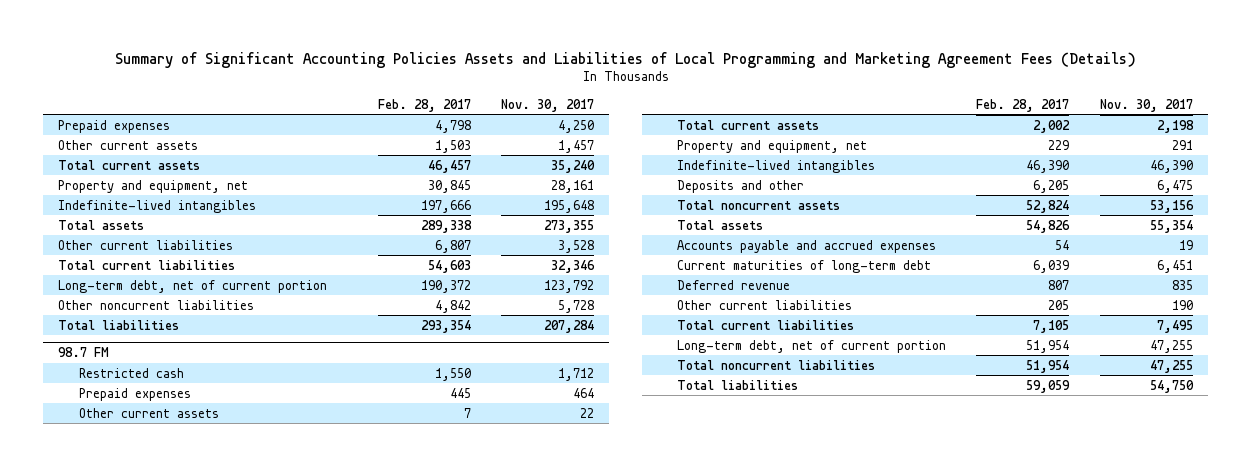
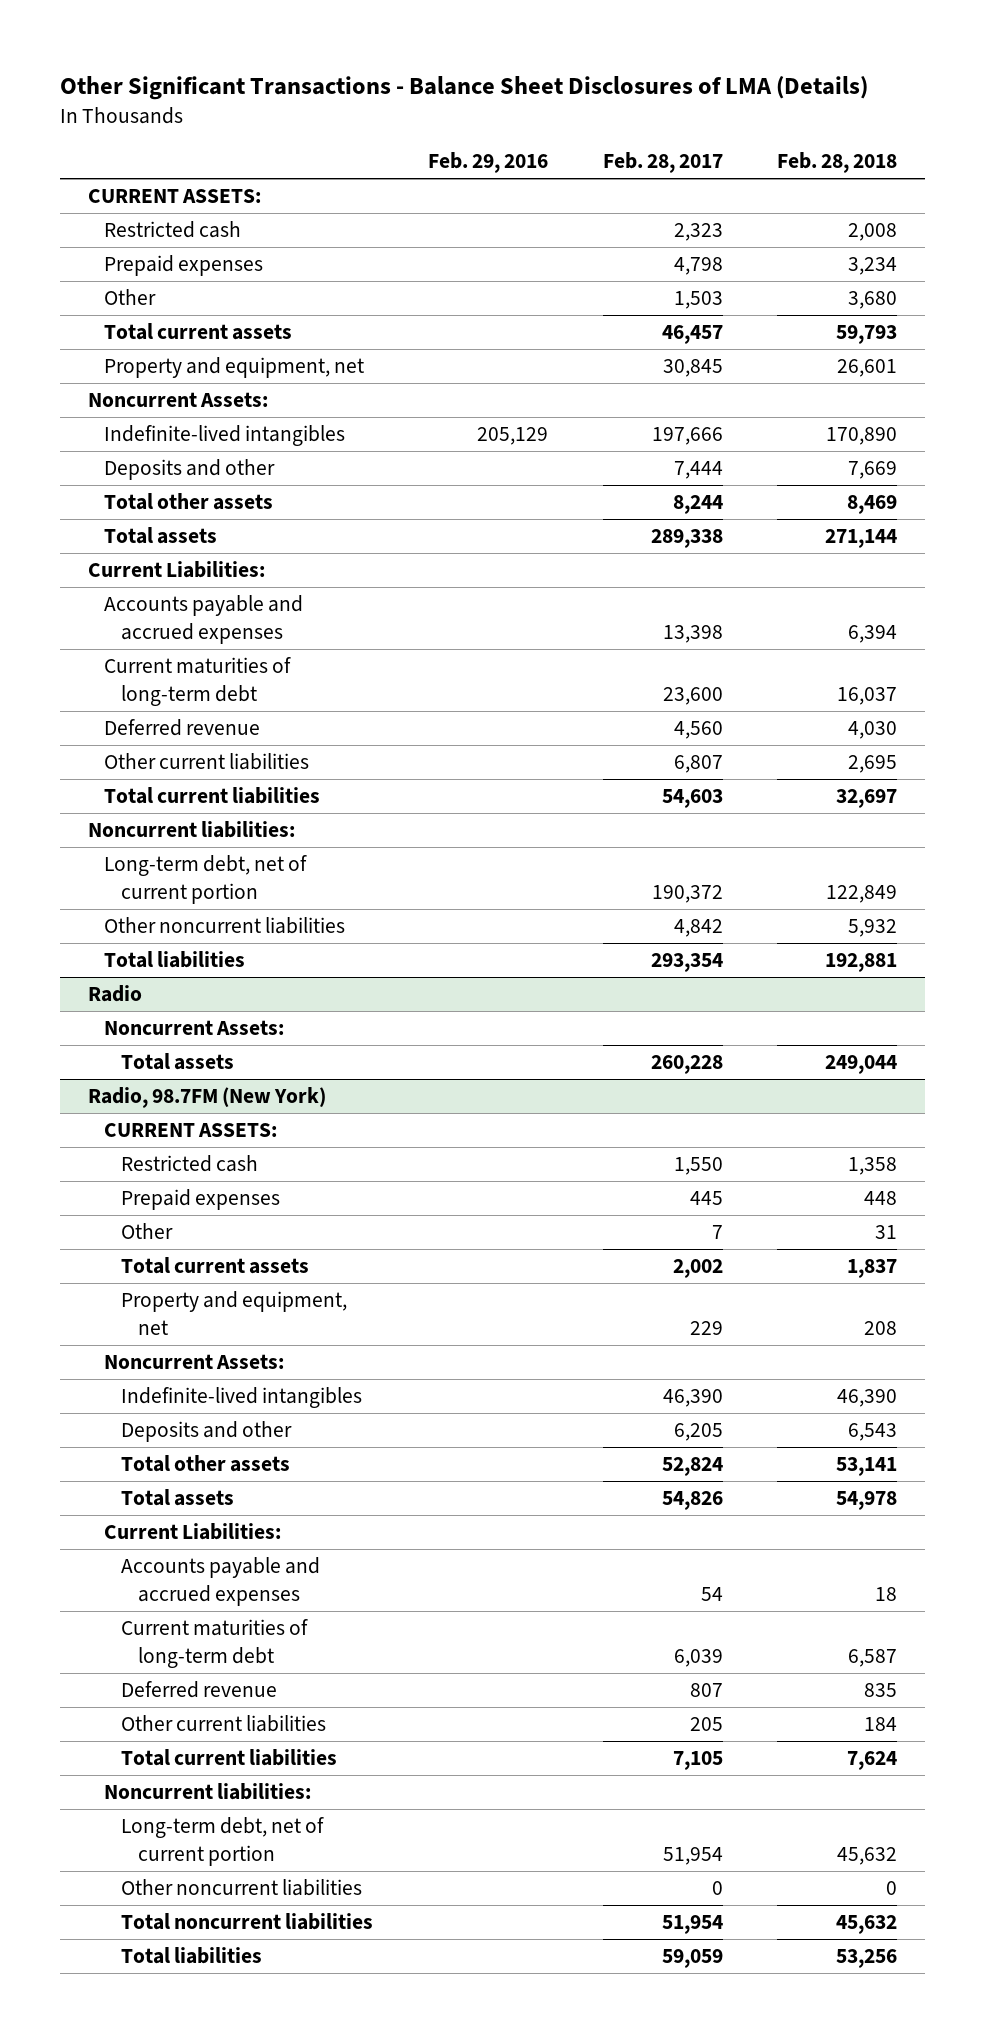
- Summary of Significant Accounting Policies Assets and Liabilities of Local Programming and Marketing Agreement Fees (Details)
+ Other Significant Transactions - Balance Sheet Disclosures of LMA (Details)
- | Feb. 28, 2017 | Nov. 30, 2017
+ | Feb. 29, 2016 | Feb. 28, 2017 | Feb. 28, 2018
+ CURRENT ASSETS:
+ Restricted cash | | 2,323 | 2,008
- Other current assets | 1,503 | 1,457
+ Other | | 1,503 | 3,680
+ Noncurrent Assets:
+ Deposits and other | | 7,444 | 7,669
+ Total other assets | | 8,244 | 8,469
+ Current Liabilities:
+ Accounts payable and accrued expenses | | 13,398 | 6,394
+ Current maturities of long-term debt | | 23,600 | 16,037
+ Deferred revenue | | 4,560 | 4,030
+ Noncurrent liabilities:
- 98.7 FM
+ Radio
+ Noncurrent Assets:
+ Total assets | | 260,228 | 249,044
+ Radio, 98.7FM (New York)
+ CURRENT ASSETS:
- Other current assets | 7 | 22
+ Other | | 7 | 31
+ Noncurrent Assets:
- Total noncurrent assets | 52,824 | 53,156
+ Total other assets | | 52,824 | 53,141
+ Current Liabilities:
+ Noncurrent liabilities:
+ Other noncurrent liabilities | | 0 | 0

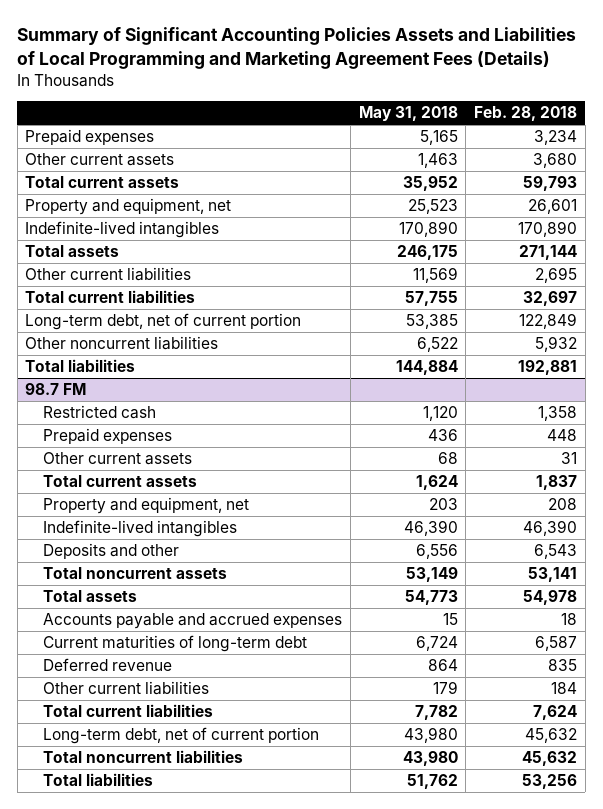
- Other Significant Transactions - Balance Sheet Disclosures of LMA (Details)
+ Summary of Significant Accounting Policies Assets and Liabilities of Local Programming and Marketing Agreement Fees (Details)
- | Feb. 29, 2016 | Feb. 28, 2017 | Feb. 28, 2018
+ | May 31, 2018 | Feb. 28, 2018
- CURRENT ASSETS:
- Restricted cash | | 2,323 | 2,008
- Other | | 1,503 | 3,680
+ Other current assets | 1,463 | 3,680
- Noncurrent Assets:
- Deposits and other | | 7,444 | 7,669
- Total other assets | | 8,244 | 8,469
- Current Liabilities:
- Accounts payable and accrued expenses | | 13,398 | 6,394
- Current maturities of long-term debt | | 23,600 | 16,037
- Deferred revenue | | 4,560 | 4,030
- Noncurrent liabilities:
- Radio
- Noncurrent Assets:
- Total assets | | 260,228 | 249,044
- Radio, 98.7FM (New York)
- CURRENT ASSETS:
+ 98.7 FM
- Other | | 7 | 31
+ Other current assets | 68 | 31
- Noncurrent Assets:
- Total other assets | | 52,824 | 53,141
+ Total noncurrent assets | 53,149 | 53,141
- Current Liabilities:
- Noncurrent liabilities:
- Other noncurrent liabilities | | 0 | 0

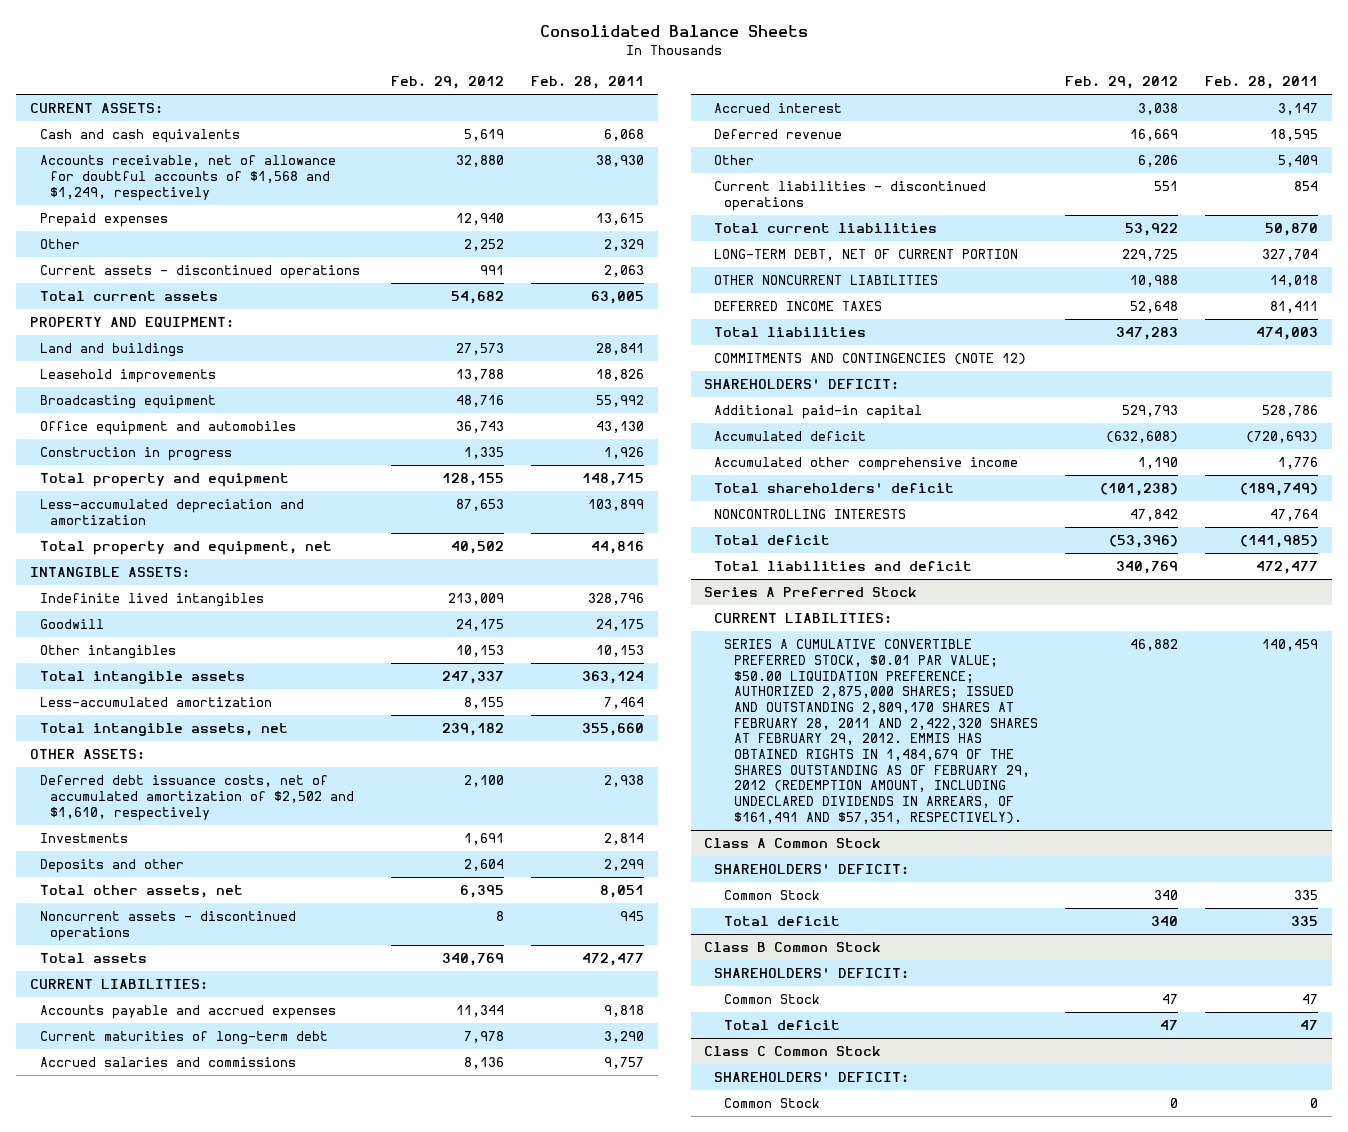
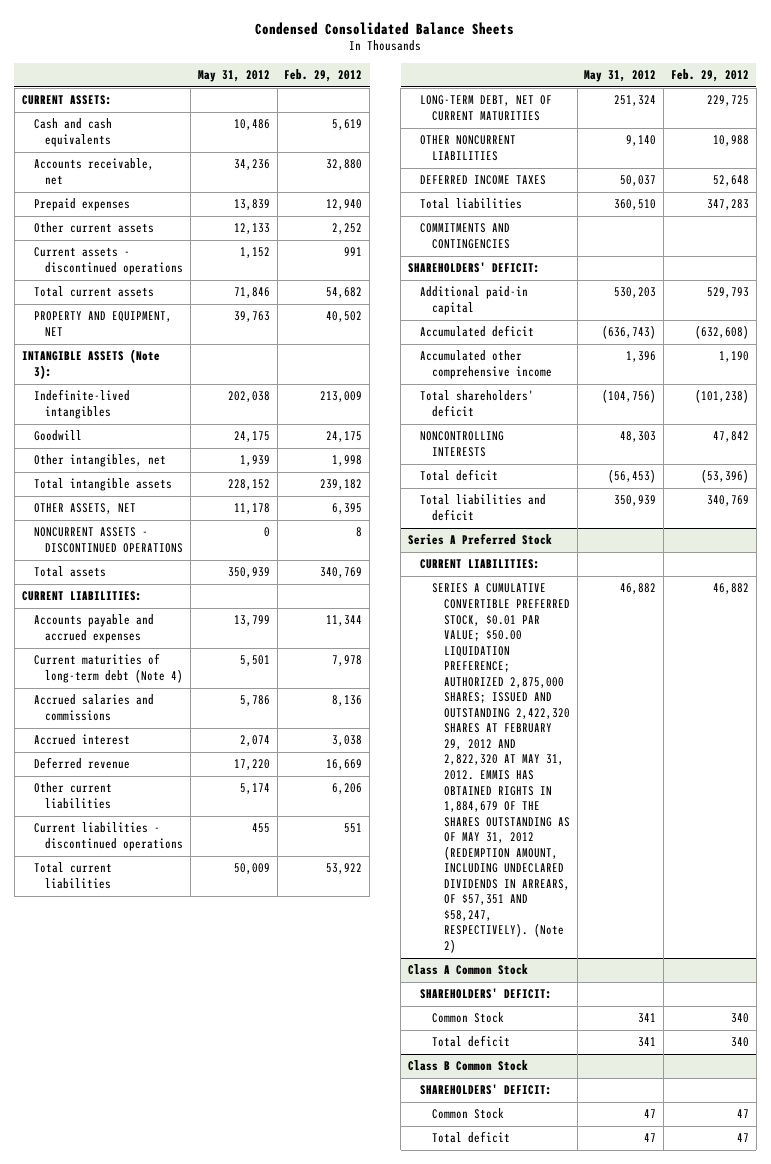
- Consolidated Balance Sheets
+ Condensed Consolidated Balance Sheets
- | Feb. 29, 2012 | Feb. 28, 2011
+ | May 31, 2012 | Feb. 29, 2012
- Accounts receivable, net of allowance for doubtful accounts of $1,568 and $1,249, respectively | 32,880 | 38,930
+ Accounts receivable, net | 34,236 | 32,880
- Other | 2,252 | 2,329
+ Other current assets | 12,133 | 2,252
- PROPERTY AND EQUIPMENT:
- Land and buildings | 27,573 | 28,841
- Leasehold improvements | 13,788 | 18,826
- Broadcasting equipment | 48,716 | 55,992
- Office equipment and automobiles | 36,743 | 43,130
- Construction in progress | 1,335 | 1,926
- Total property and equipment | 128,155 | 148,715
- Less-accumulated depreciation and amortization | 87,653 | 103,899
- Total property and equipment, net | 40,502 | 44,816
- INTANGIBLE ASSETS:
- Indefinite lived intangibles | 213,009 | 328,796
+ PROPERTY AND EQUIPMENT, NET | 39,763 | 40,502
+ INTANGIBLE ASSETS (Note 3):
+ Indefinite-lived intangibles | 202,038 | 213,009
- Other intangibles | 10,153 | 10,153
- Total intangible assets | 247,337 | 363,124
- Less-accumulated amortization | 8,155 | 7,464
- Total intangible assets, net | 239,182 | 355,660
- OTHER ASSETS:
- Deferred debt issuance costs, net of accumulated amortization of $2,502 and $1,610, respectively | 2,100 | 2,938
- Investments | 1,691 | 2,814
- Deposits and other | 2,604 | 2,299
- Total other assets, net | 6,395 | 8,051
- Noncurrent assets - discontinued operations | 8 | 945
+ Other intangibles, net | 1,939 | 1,998
+ Total intangible assets | 228,152 | 239,182
+ OTHER ASSETS, NET | 11,178 | 6,395
+ NONCURRENT ASSETS - DISCONTINUED OPERATIONS | 0 | 8
- Current maturities of long-term debt | 7,978 | 3,290
+ Current maturities of long-term debt (Note 4) | 5,501 | 7,978
- Other | 6,206 | 5,409
+ Other current liabilities | 5,174 | 6,206
- LONG-TERM DEBT, NET OF CURRENT PORTION | 229,725 | 327,704
+ LONG-TERM DEBT, NET OF CURRENT MATURITIES | 251,324 | 229,725
- COMMITMENTS AND CONTINGENCIES (NOTE 12)
+ COMMITMENTS AND CONTINGENCIES
@ Series A Preferred Stock
- SERIES A CUMULATIVE CONVERTIBLE PREFERRED STOCK, $0.01 PAR VALUE; $50.00 LIQUIDATION PREFERENCE; AUTHORIZED 2,875,000 SHARES; ISSUED AND OUTSTANDING 2,809,170 SHARES AT FEBRUARY 28, 2011 AND 2,422,320 SHARES AT FEBRUARY 29, 2012. EMMIS HAS OBTAINED RIGHTS IN 1,484,679 OF THE SHARES OUTSTANDING AS OF FEBRUARY 29, 2012 (REDEMPTION AMOUNT, INCLUDING UNDECLARED DIVIDENDS IN ARREARS, OF $161,491 AND $57,351, RESPECTIVELY). | 46,882 | 140,459
+ SERIES A CUMULATIVE CONVERTIBLE PREFERRED STOCK, $0.01 PAR VALUE; $50.00 LIQUIDATION PREFERENCE; AUTHORIZED 2,875,000 SHARES; ISSUED AND OUTSTANDING 2,422,320 SHARES AT FEBRUARY 29, 2012 AND 2,822,320 AT MAY 31, 2012. EMMIS HAS OBTAINED RIGHTS IN 1,884,679 OF THE SHARES OUTSTANDING AS OF MAY 31, 2012 (REDEMPTION AMOUNT, INCLUDING UNDECLARED DIVIDENDS IN ARREARS, OF $57,351 AND $58,247, RESPECTIVELY). (Note 2) | 46,882 | 46,882
- Class C Common Stock
- SHAREHOLDERS' DEFICIT:
- Common Stock | 0 | 0

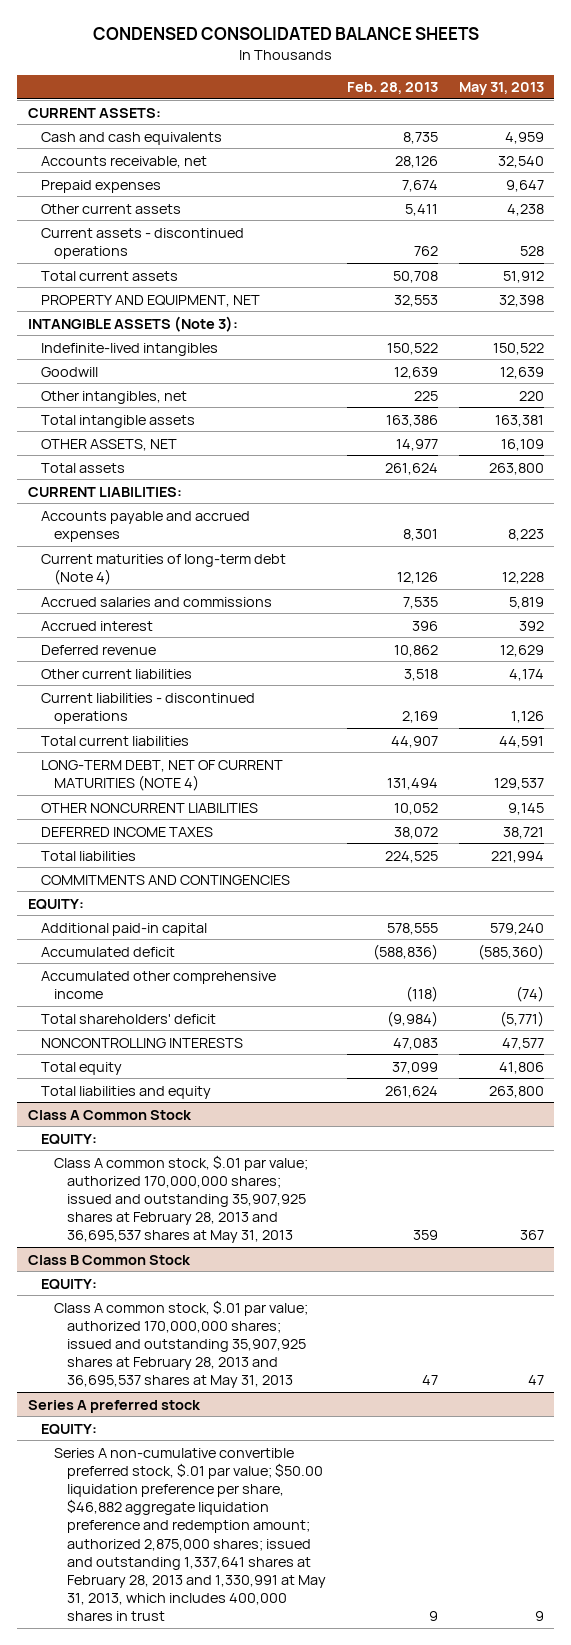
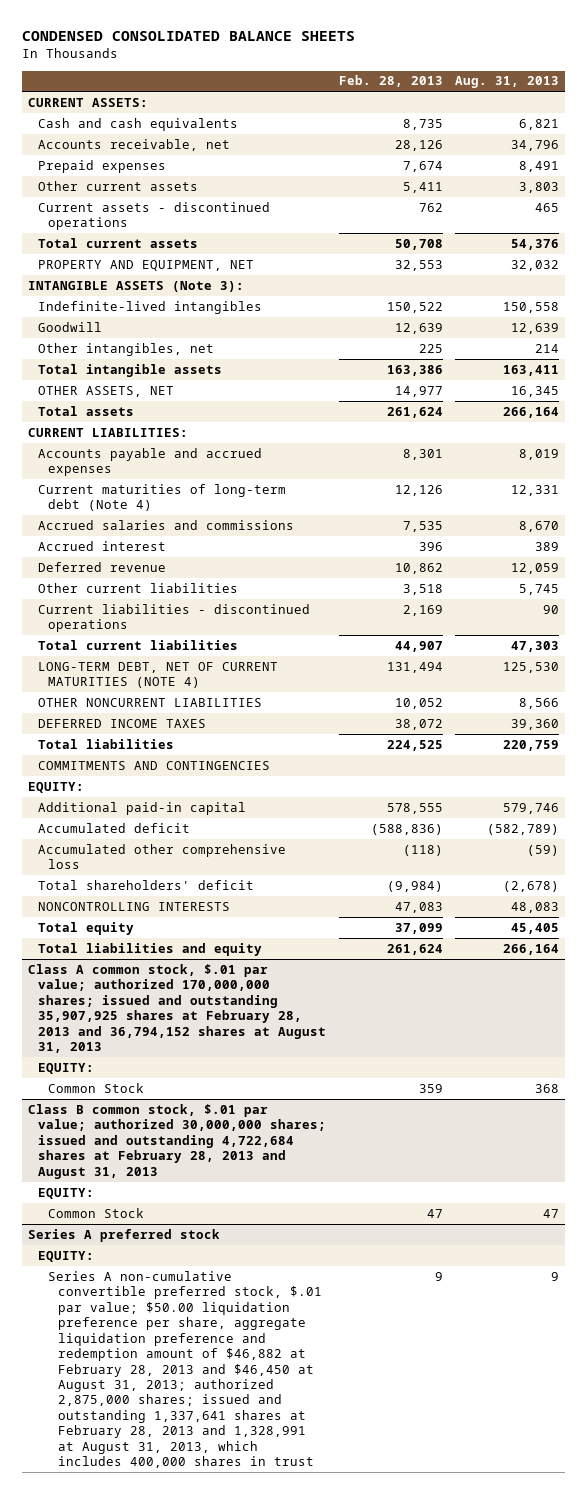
- | Feb. 28, 2013 | May 31, 2013
+ | Feb. 28, 2013 | Aug. 31, 2013
- Accumulated other comprehensive income | (118) | (74)
+ Accumulated other comprehensive loss | (118) | (59)
- Class A Common Stock
+ Class A common stock, $.01 par value; authorized 170,000,000 shares; issued and outstanding 35,907,925 shares at February 28, 2013 and 36,794,152 shares at August 31, 2013
- Class A common stock, $.01 par value; authorized 170,000,000 shares; issued and outstanding 35,907,925 shares at February 28, 2013 and 36,695,537 shares at May 31, 2013 | 359 | 367
- Class B Common Stock
+ Common Stock | 359 | 368
+ Class B common stock, $.01 par value; authorized 30,000,000 shares; issued and outstanding 4,722,684 shares at February 28, 2013 and August 31, 2013
- Class A common stock, $.01 par value; authorized 170,000,000 shares; issued and outstanding 35,907,925 shares at February 28, 2013 and 36,695,537 shares at May 31, 2013 | 47 | 47
+ Common Stock | 47 | 47
@ Series A preferred stock
- Series A non-cumulative convertible preferred stock, $.01 par value; $50.00 liquidation preference per share, $46,882 aggregate liquidation preference and redemption amount; authorized 2,875,000 shares; issued and outstanding 1,337,641 shares at February 28, 2013 and 1,330,991 at May 31, 2013, which includes 400,000 shares in trust | 9 | 9
+ Series A non-cumulative convertible preferred stock, $.01 par value; $50.00 liquidation preference per share, aggregate liquidation preference and redemption amount of $46,882 at February 28, 2013 and $46,450 at August 31, 2013; authorized 2,875,000 shares; issued and outstanding 1,337,641 shares at February 28, 2013 and 1,328,991 at August 31, 2013, which includes 400,000 shares in trust | 9 | 9

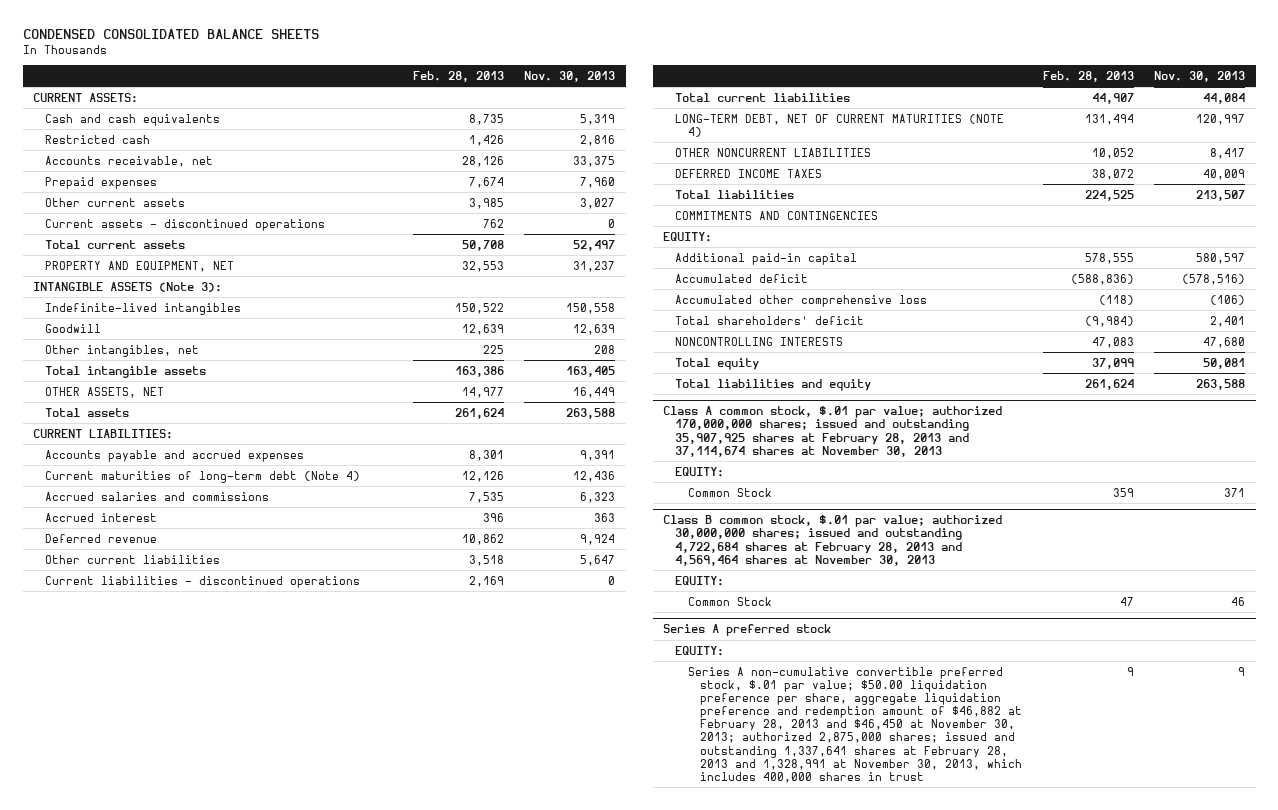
- | Feb. 28, 2013 | Aug. 31, 2013
+ | Feb. 28, 2013 | Nov. 30, 2013
+ Restricted cash | 1,426 | 2,816
- Other current assets | 5,411 | 3,803
+ Other current assets | 3,985 | 3,027
- Class A common stock, $.01 par value; authorized 170,000,000 shares; issued and outstanding 35,907,925 shares at February 28, 2013 and 36,794,152 shares at August 31, 2013
+ Class A common stock, $.01 par value; authorized 170,000,000 shares; issued and outstanding 35,907,925 shares at February 28, 2013 and 37,114,674 shares at November 30, 2013
- Class B common stock, $.01 par value; authorized 30,000,000 shares; issued and outstanding 4,722,684 shares at February 28, 2013 and August 31, 2013
+ Class B common stock, $.01 par value; authorized 30,000,000 shares; issued and outstanding 4,722,684 shares at February 28, 2013 and 4,569,464 shares at November 30, 2013
@ Series A preferred stock
- Series A non-cumulative convertible preferred stock, $.01 par value; $50.00 liquidation preference per share, aggregate liquidation preference and redemption amount of $46,882 at February 28, 2013 and $46,450 at August 31, 2013; authorized 2,875,000 shares; issued and outstanding 1,337,641 shares at February 28, 2013 and 1,328,991 at August 31, 2013, which includes 400,000 shares in trust | 9 | 9
+ Series A non-cumulative convertible preferred stock, $.01 par value; $50.00 liquidation preference per share, aggregate liquidation preference and redemption amount of $46,882 at February 28, 2013 and $46,450 at November 30, 2013; authorized 2,875,000 shares; issued and outstanding 1,337,641 shares at February 28, 2013 and 1,328,991 at November 30, 2013, which includes 400,000 shares in trust | 9 | 9

